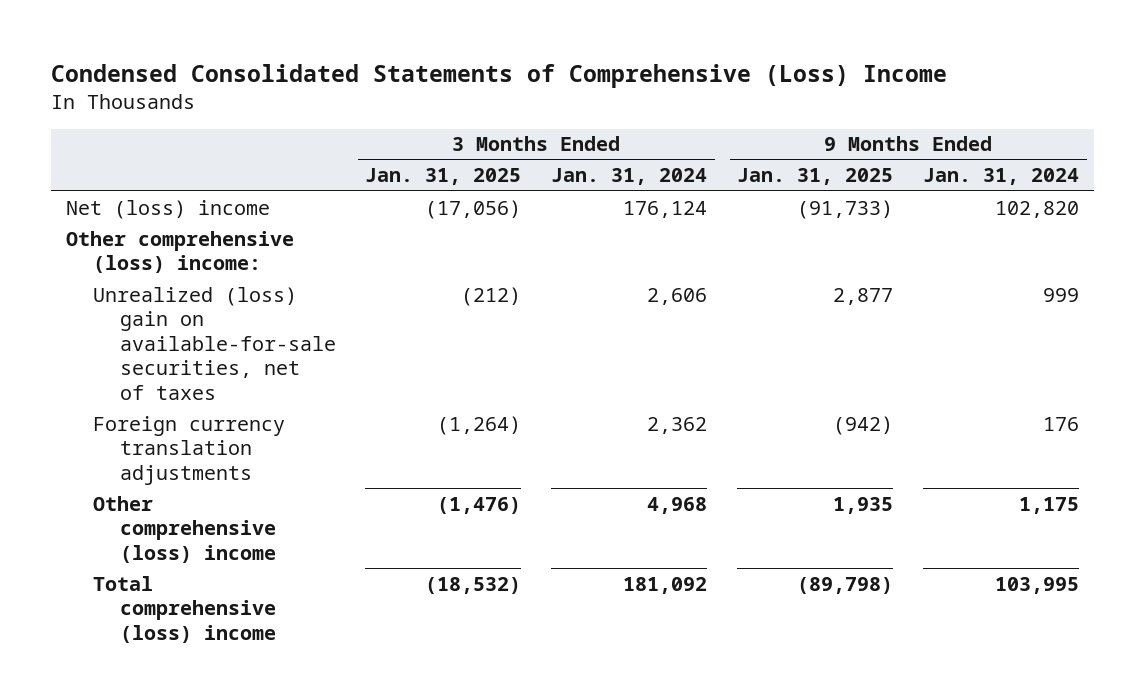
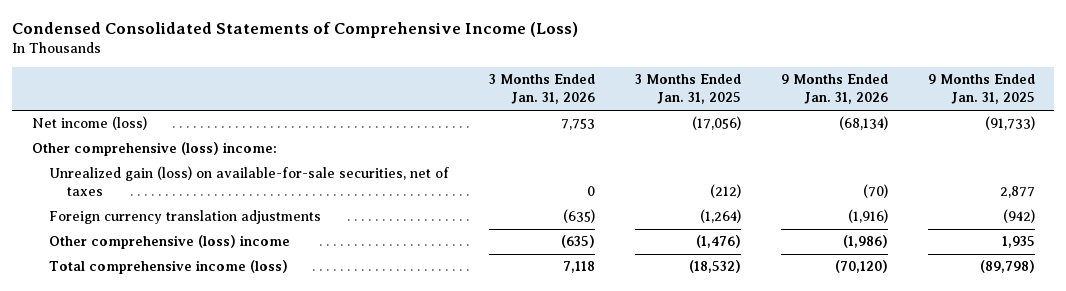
- Condensed Consolidated Statements of Comprehensive (Loss) Income
+ Condensed Consolidated Statements of Comprehensive Income (Loss)
- | 3 Months Ended Jan. 31, 2025 | 3 Months Ended Jan. 31, 2024 | 9 Months Ended Jan. 31, 2025 | 9 Months Ended Jan. 31, 2024
+ | 3 Months Ended Jan. 31, 2026 | 3 Months Ended Jan. 31, 2025 | 9 Months Ended Jan. 31, 2026 | 9 Months Ended Jan. 31, 2025
- Net (loss) income | (17,056) | 176,124 | (91,733) | 102,820
+ Net income (loss) | 7,753 | (17,056) | (68,134) | (91,733)
- Unrealized (loss) gain on available-for-sale securities, net of taxes | (212) | 2,606 | 2,877 | 999
+ Unrealized gain (loss) on available-for-sale securities, net of taxes | 0 | (212) | (70) | 2,877
- Total comprehensive (loss) income | (18,532) | 181,092 | (89,798) | 103,995
+ Total comprehensive income (loss) | 7,118 | (18,532) | (70,120) | (89,798)

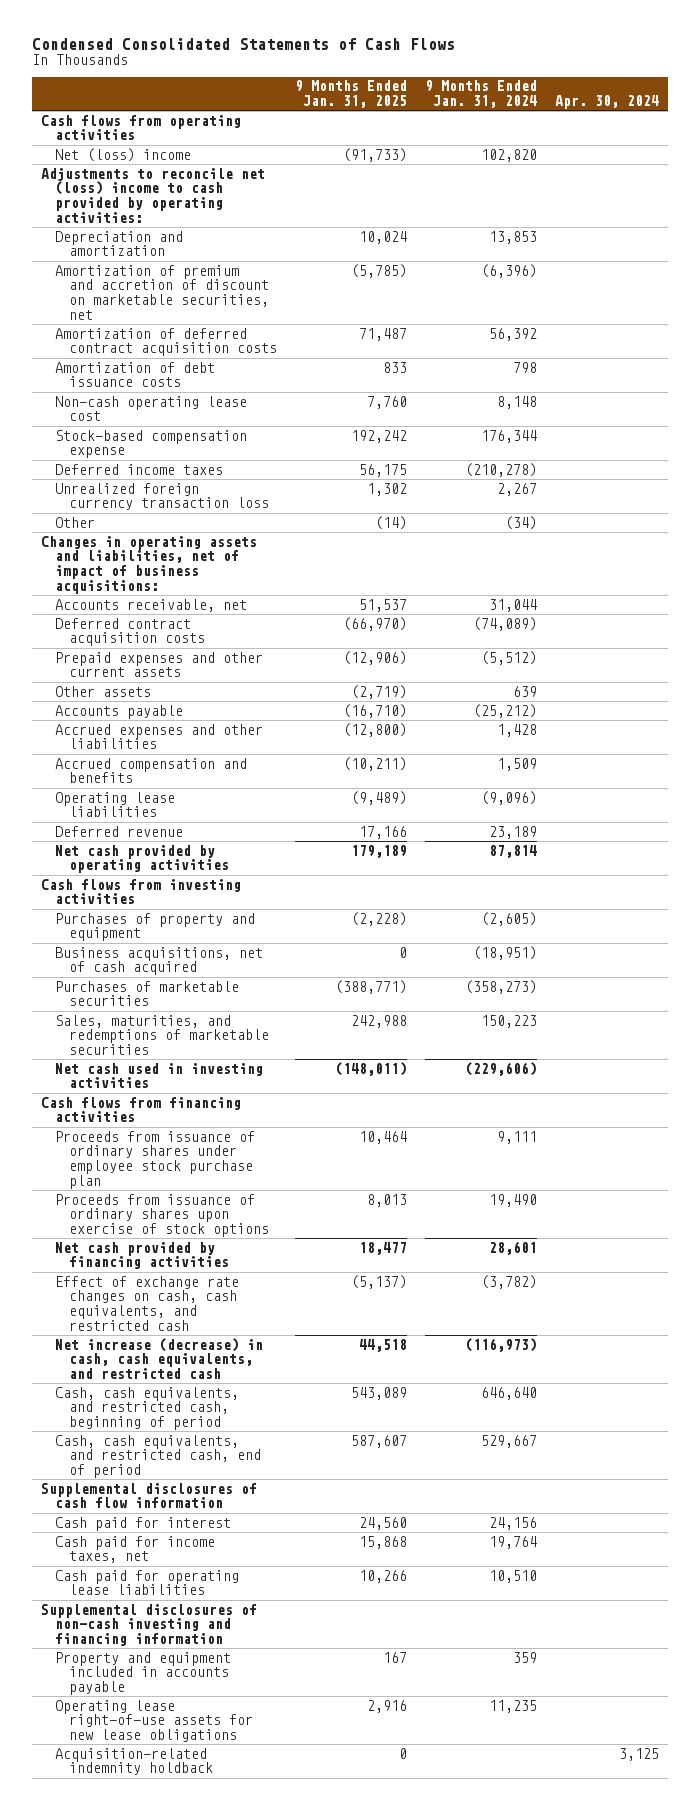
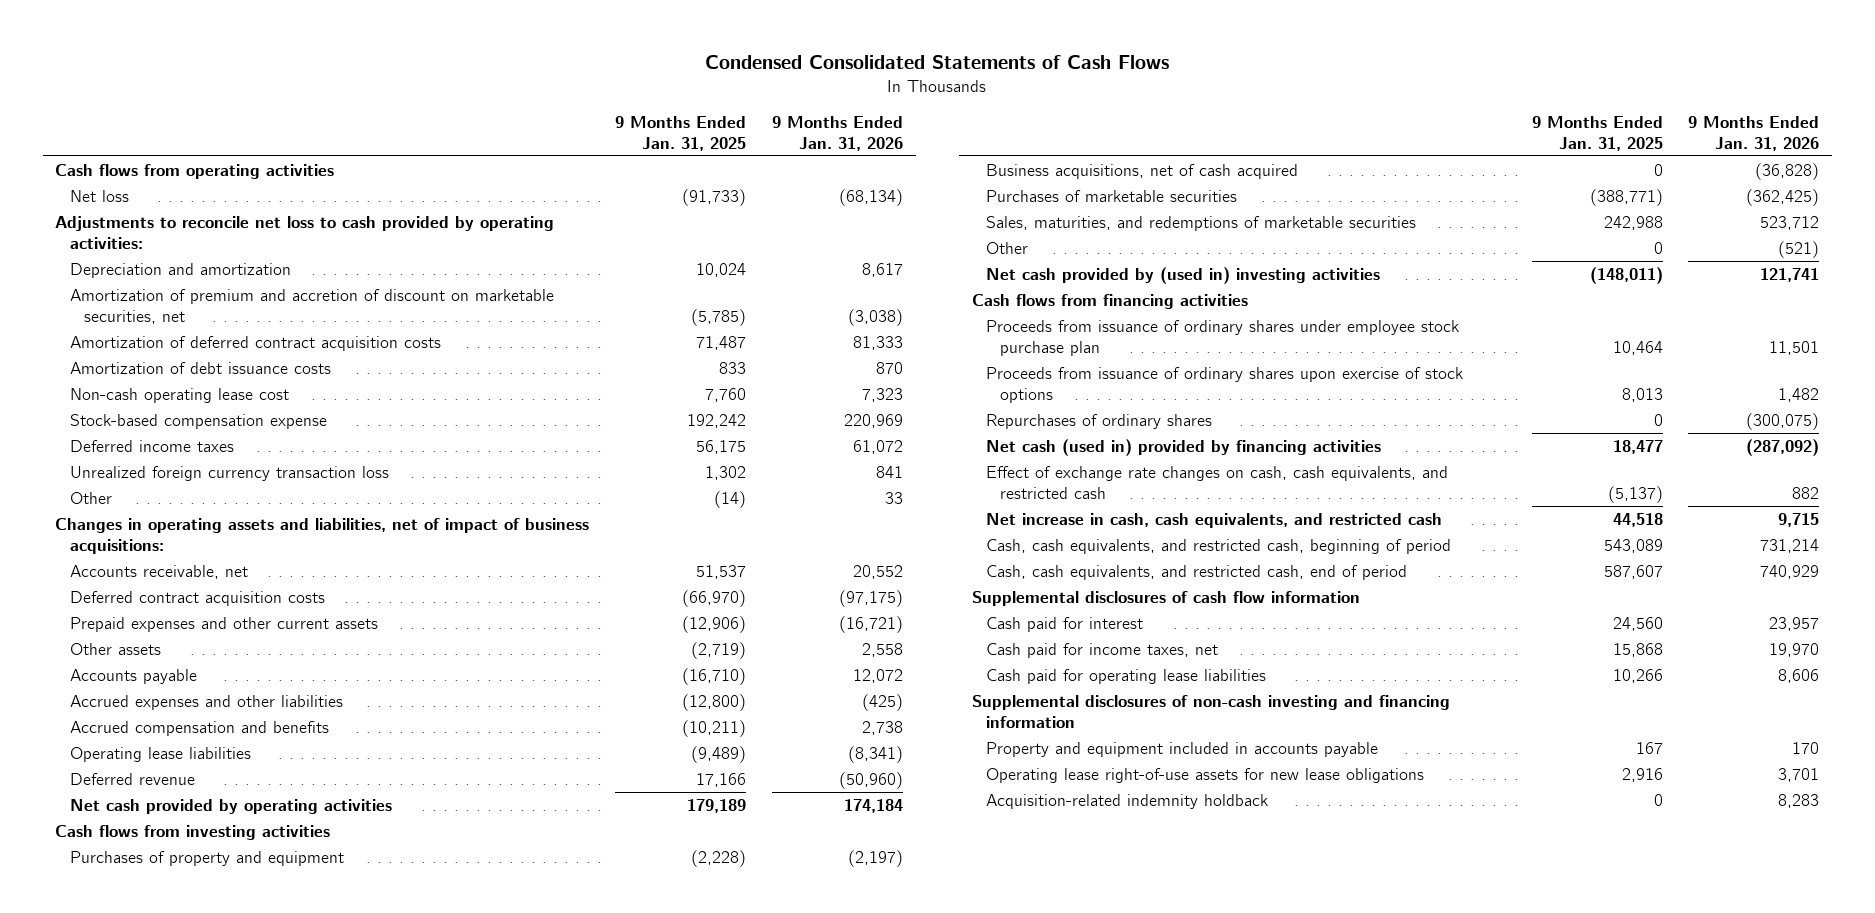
- | 9 Months Ended Jan. 31, 2025 | 9 Months Ended Jan. 31, 2024 | Apr. 30, 2024
+ | 9 Months Ended Jan. 31, 2025 | 9 Months Ended Jan. 31, 2026
- Net (loss) income | (91,733) | 102,820 |
- Adjustments to reconcile net (loss) income to cash provided by operating activities:
+ Net loss | (91,733) | (68,134)
+ Adjustments to reconcile net loss to cash provided by operating activities:
- Net cash used in investing activities | (148,011) | (229,606) |
+ Other | 0 | (521)
+ Net cash provided by (used in) investing activities | (148,011) | 121,741
- Net cash provided by financing activities | 18,477 | 28,601 |
+ Repurchases of ordinary shares | 0 | (300,075)
+ Net cash (used in) provided by financing activities | 18,477 | (287,092)
- Net increase (decrease) in cash, cash equivalents, and restricted cash | 44,518 | (116,973) |
+ Net increase in cash, cash equivalents, and restricted cash | 44,518 | 9,715

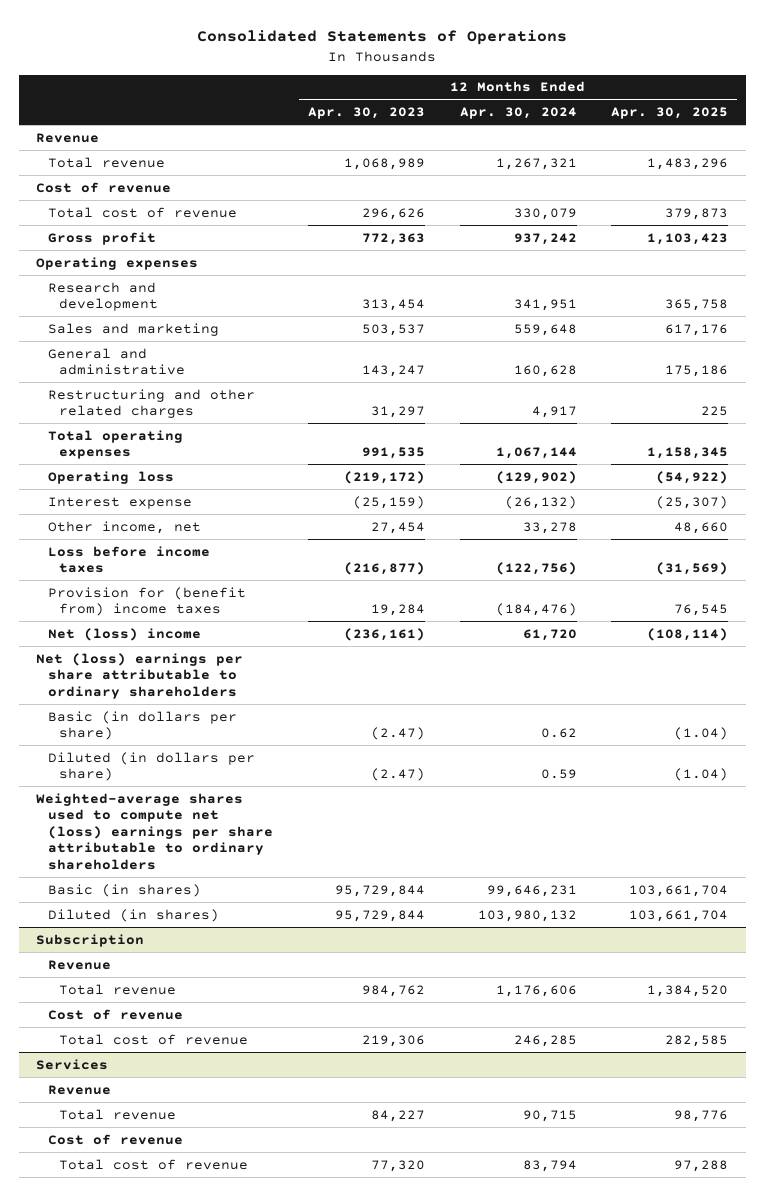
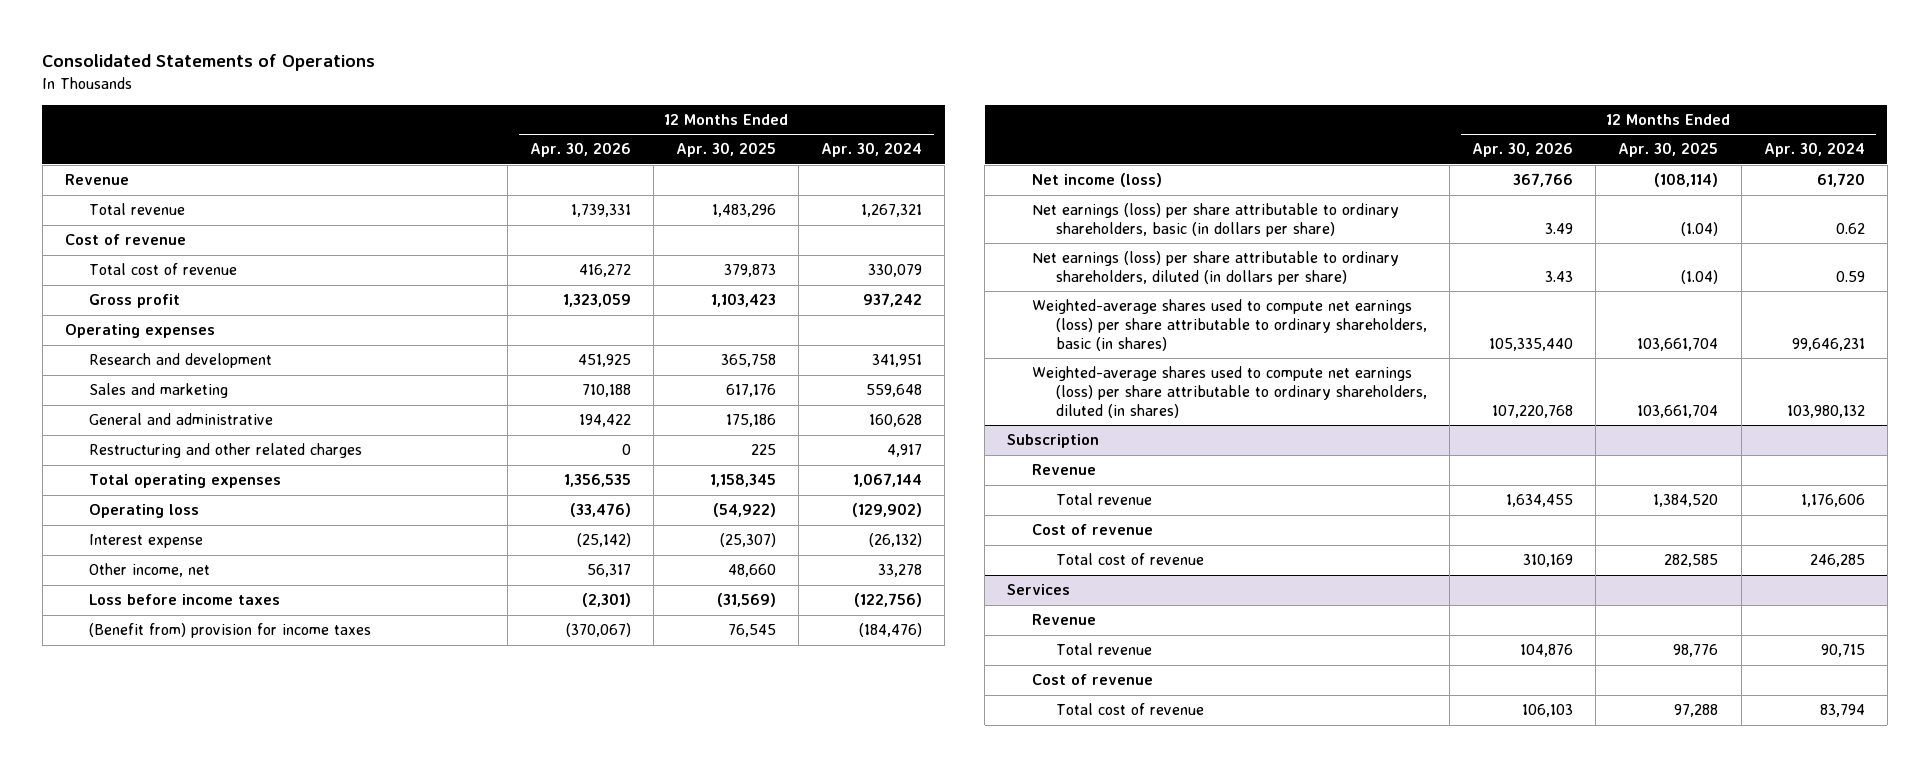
- | 12 Months Ended Apr. 30, 2023 | 12 Months Ended Apr. 30, 2024 | 12 Months Ended Apr. 30, 2025
+ | 12 Months Ended Apr. 30, 2026 | 12 Months Ended Apr. 30, 2025 | 12 Months Ended Apr. 30, 2024
- Provision for (benefit from) income taxes | 19,284 | (184,476) | 76,545
- Net (loss) income | (236,161) | 61,720 | (108,114)
- Net (loss) earnings per share attributable to ordinary shareholders
- Basic (in dollars per share) | (2.47) | 0.62 | (1.04)
- Diluted (in dollars per share) | (2.47) | 0.59 | (1.04)
- Weighted-average shares used to compute net (loss) earnings per share attributable to ordinary shareholders
- Basic (in shares) | 95,729,844 | 99,646,231 | 103,661,704
- Diluted (in shares) | 95,729,844 | 103,980,132 | 103,661,704
+ (Benefit from) provision for income taxes | (370,067) | 76,545 | (184,476)
+ Net income (loss) | 367,766 | (108,114) | 61,720
+ Net earnings (loss) per share attributable to ordinary shareholders, basic (in dollars per share) | 3.49 | (1.04) | 0.62
+ Net earnings (loss) per share attributable to ordinary shareholders, diluted (in dollars per share) | 3.43 | (1.04) | 0.59
+ Weighted-average shares used to compute net earnings (loss) per share attributable to ordinary shareholders, basic (in shares) | 105,335,440 | 103,661,704 | 99,646,231
+ Weighted-average shares used to compute net earnings (loss) per share attributable to ordinary shareholders, diluted (in shares) | 107,220,768 | 103,661,704 | 103,980,132

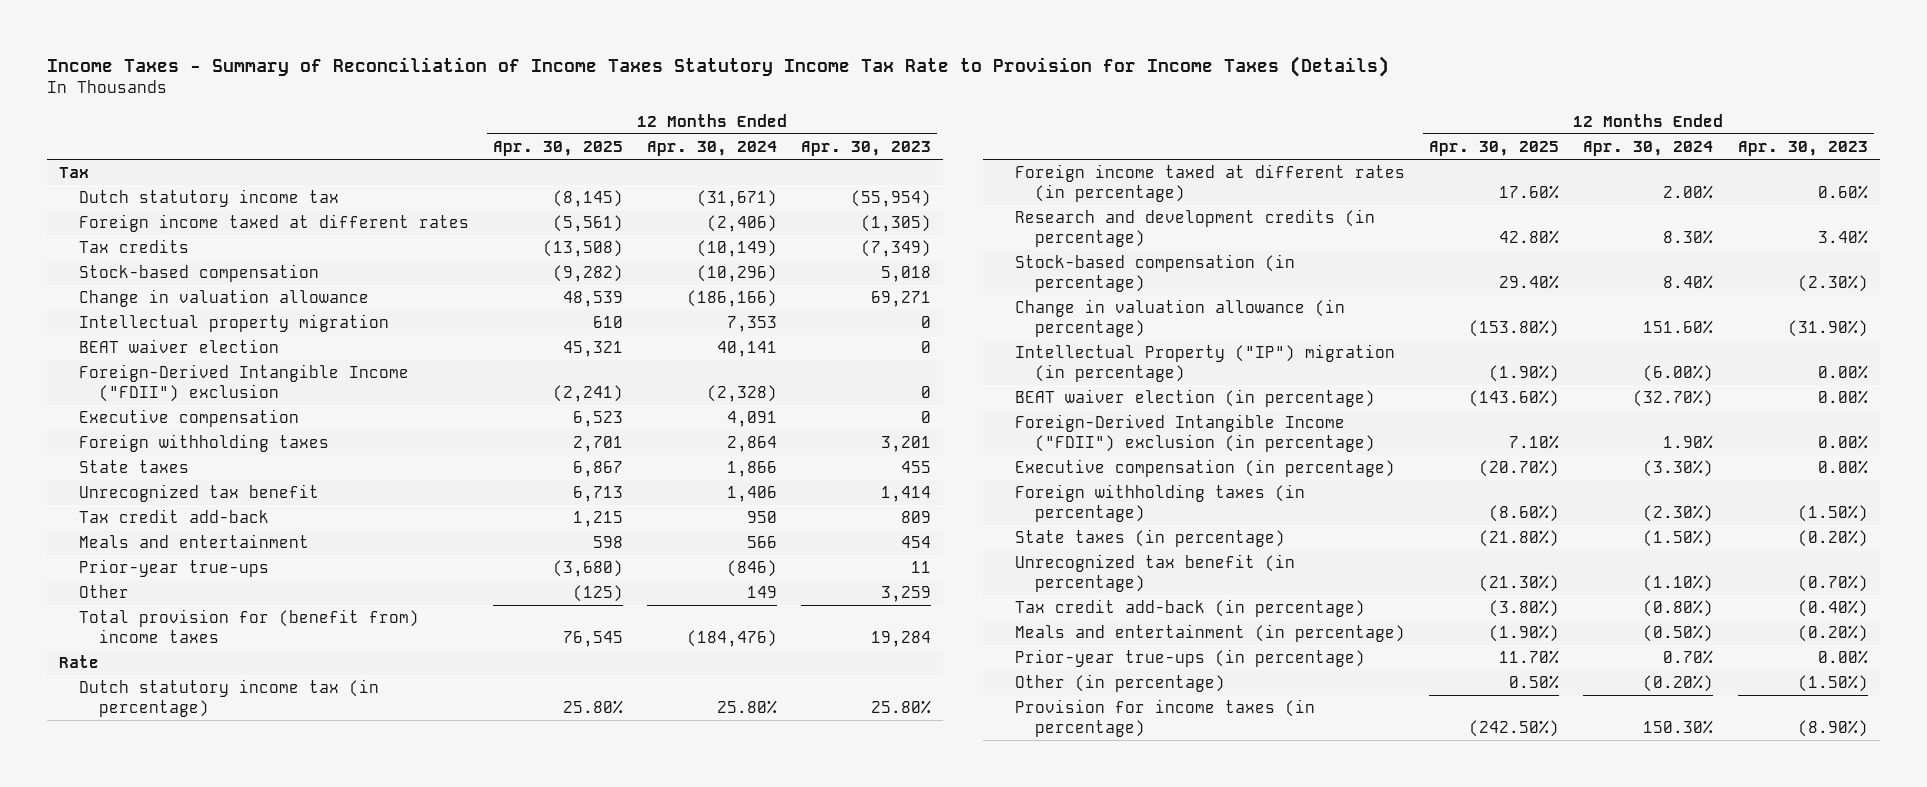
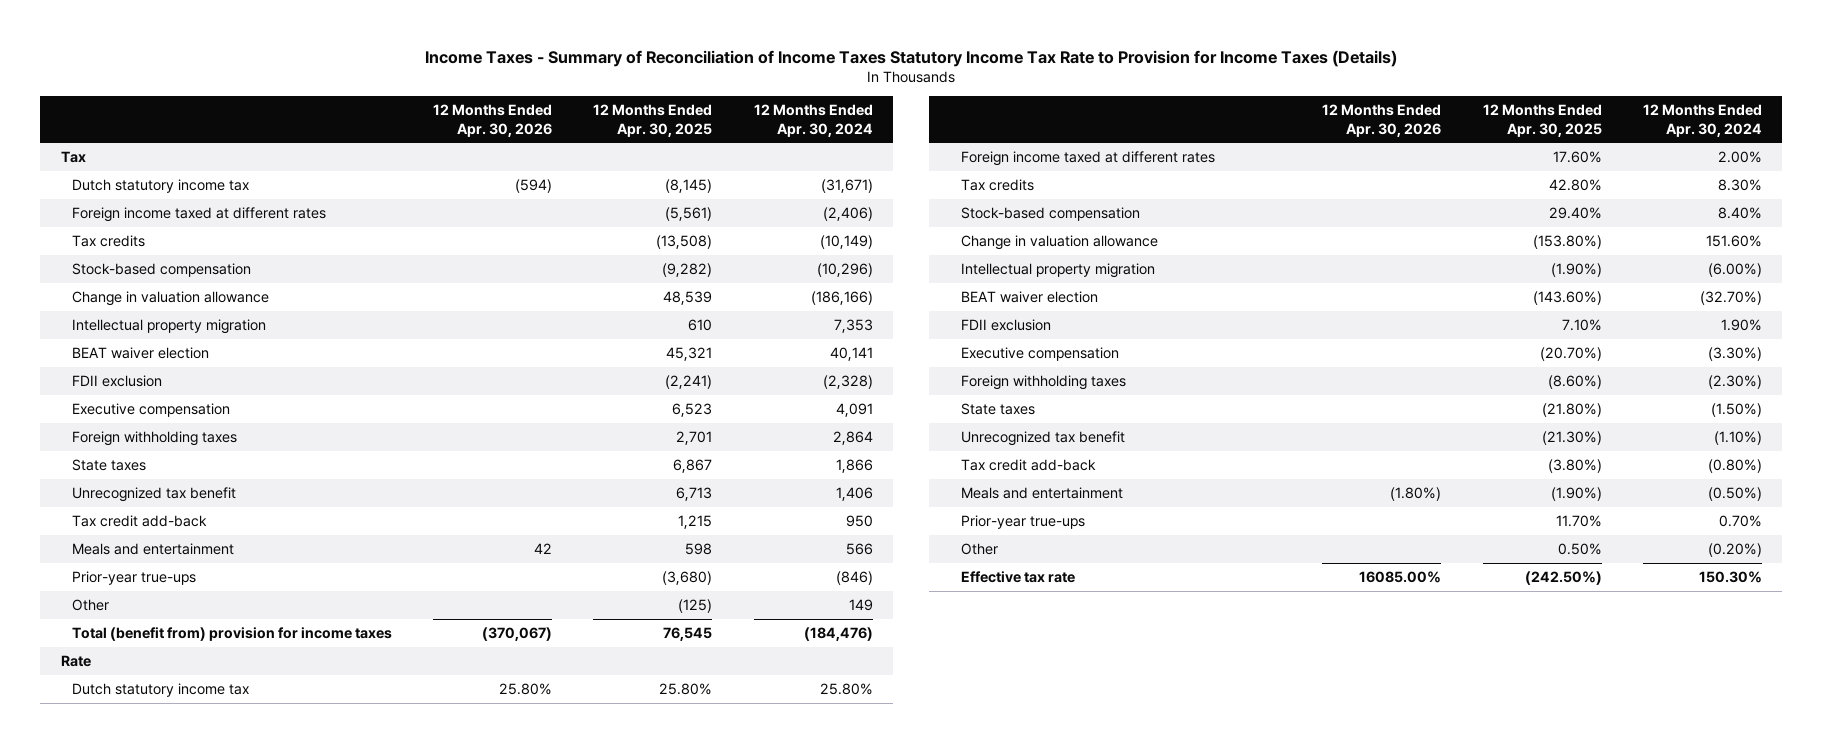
- | 12 Months Ended Apr. 30, 2025 | 12 Months Ended Apr. 30, 2024 | 12 Months Ended Apr. 30, 2023
+ | 12 Months Ended Apr. 30, 2026 | 12 Months Ended Apr. 30, 2025 | 12 Months Ended Apr. 30, 2024
- Foreign-Derived Intangible Income ("FDII") exclusion | (2,241) | (2,328) | 0
+ FDII exclusion | | (2,241) | (2,328)
- Total provision for (benefit from) income taxes | 76,545 | (184,476) | 19,284
+ Total (benefit from) provision for income taxes | (370,067) | 76,545 | (184,476)
- Dutch statutory income tax (in percentage) | 25.80% | 25.80% | 25.80%
- Foreign income taxed at different rates (in percentage) | 17.60% | 2.00% | 0.60%
- Research and development credits (in percentage) | 42.80% | 8.30% | 3.40%
- Stock-based compensation (in percentage) | 29.40% | 8.40% | (2.30%)
- Change in valuation allowance (in percentage) | (153.80%) | 151.60% | (31.90%)
- Intellectual Property ("IP") migration (in percentage) | (1.90%) | (6.00%) | 0.00%
- BEAT waiver election (in percentage) | (143.60%) | (32.70%) | 0.00%
- Foreign-Derived Intangible Income ("FDII") exclusion (in percentage) | 7.10% | 1.90% | 0.00%
- Executive compensation (in percentage) | (20.70%) | (3.30%) | 0.00%
- Foreign withholding taxes (in percentage) | (8.60%) | (2.30%) | (1.50%)
- State taxes (in percentage) | (21.80%) | (1.50%) | (0.20%)
- Unrecognized tax benefit (in percentage) | (21.30%) | (1.10%) | (0.70%)
- Tax credit add-back (in percentage) | (3.80%) | (0.80%) | (0.40%)
- Meals and entertainment (in percentage) | (1.90%) | (0.50%) | (0.20%)
- Prior-year true-ups (in percentage) | 11.70% | 0.70% | 0.00%
- Other (in percentage) | 0.50% | (0.20%) | (1.50%)
- Provision for income taxes (in percentage) | (242.50%) | 150.30% | (8.90%)
+ Dutch statutory income tax | 25.80% | 25.80% | 25.80%
+ Foreign income taxed at different rates | | 17.60% | 2.00%
+ Tax credits | | 42.80% | 8.30%
+ Stock-based compensation | | 29.40% | 8.40%
+ Change in valuation allowance | | (153.80%) | 151.60%
+ Intellectual property migration | | (1.90%) | (6.00%)
+ BEAT waiver election | | (143.60%) | (32.70%)
+ FDII exclusion | | 7.10% | 1.90%
+ Executive compensation | | (20.70%) | (3.30%)
+ Foreign withholding taxes | | (8.60%) | (2.30%)
+ State taxes | | (21.80%) | (1.50%)
+ Unrecognized tax benefit | | (21.30%) | (1.10%)
+ Tax credit add-back | | (3.80%) | (0.80%)
+ Meals and entertainment | (1.80%) | (1.90%) | (0.50%)
+ Prior-year true-ups | | 11.70% | 0.70%
+ Other | | 0.50% | (0.20%)
+ Effective tax rate | 16085.00% | (242.50%) | 150.30%

